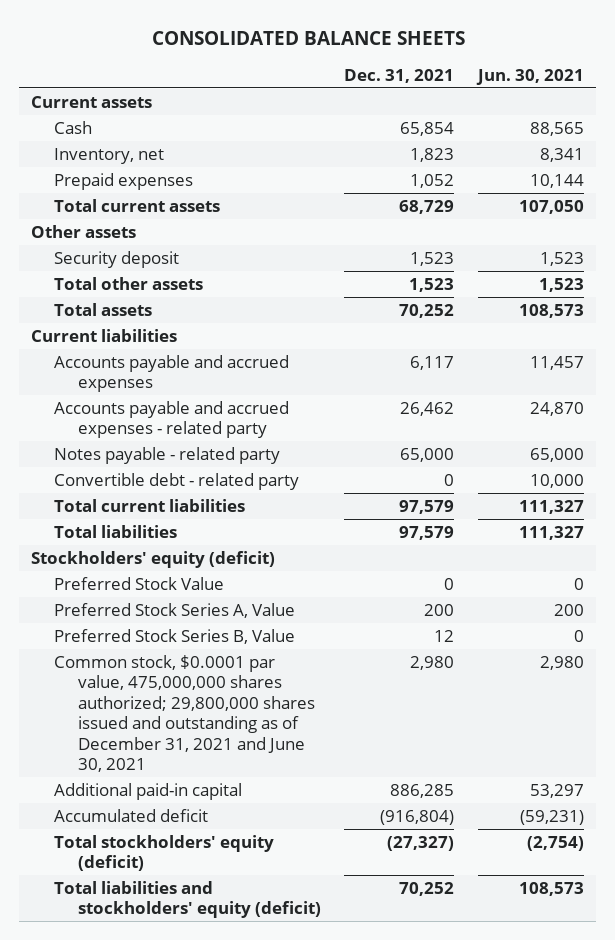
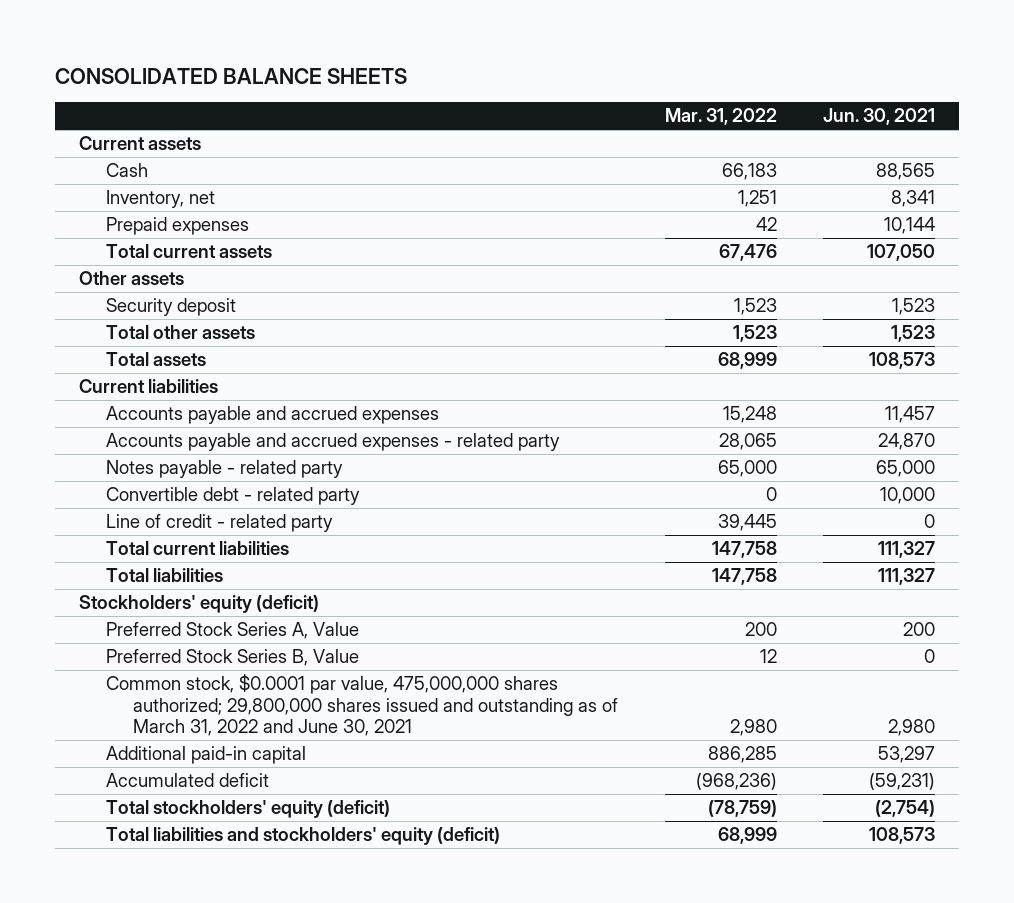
- | Dec. 31, 2021 | Jun. 30, 2021
+ | Mar. 31, 2022 | Jun. 30, 2021
+ Line of credit - related party | 39,445 | 0
- Preferred Stock Value | 0 | 0
- Common stock, $0.0001 par value, 475,000,000 shares authorized; 29,800,000 shares issued and outstanding as of December 31, 2021 and June 30, 2021 | 2,980 | 2,980
+ Common stock, $0.0001 par value, 475,000,000 shares authorized; 29,800,000 shares issued and outstanding as of March 31, 2022 and June 30, 2021 | 2,980 | 2,980

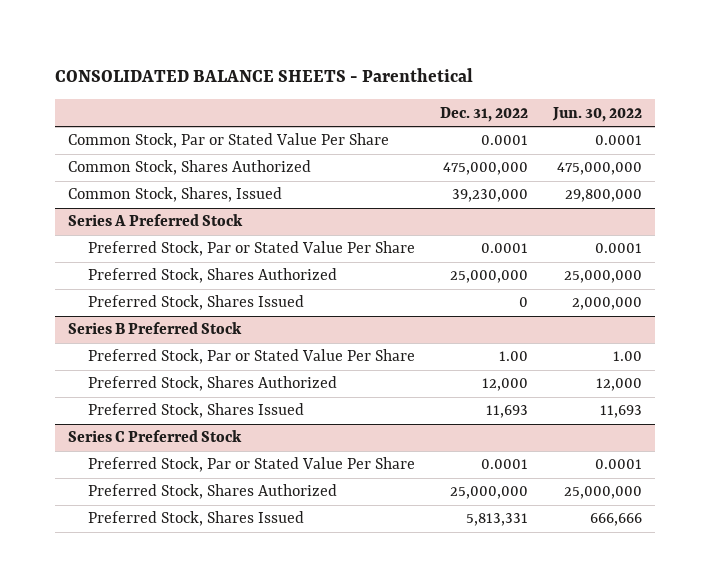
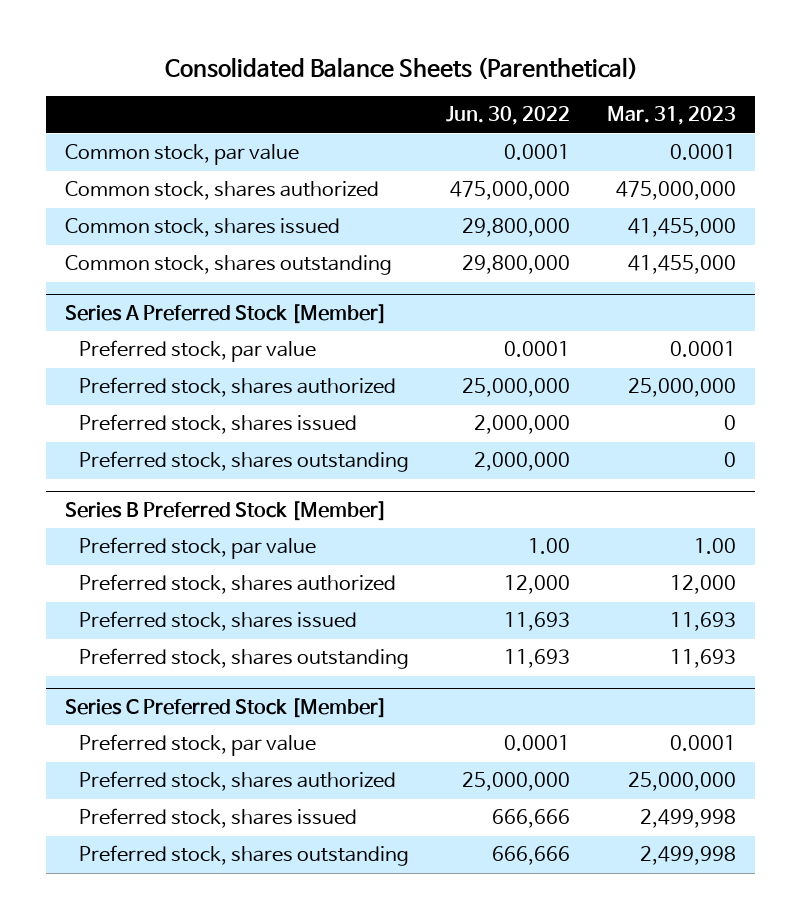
- CONSOLIDATED BALANCE SHEETS - Parenthetical
+ Consolidated Balance Sheets (Parenthetical)
- | Dec. 31, 2022 | Jun. 30, 2022
+ | Jun. 30, 2022 | Mar. 31, 2023
- Common Stock, Par or Stated Value Per Share | 0.0001 | 0.0001
- Common Stock, Shares Authorized | 475,000,000 | 475,000,000
- Common Stock, Shares, Issued | 39,230,000 | 29,800,000
- Series A Preferred Stock
- Preferred Stock, Par or Stated Value Per Share | 0.0001 | 0.0001
- Preferred Stock, Shares Authorized | 25,000,000 | 25,000,000
- Preferred Stock, Shares Issued | 0 | 2,000,000
- Series B Preferred Stock
- Preferred Stock, Par or Stated Value Per Share | 1.00 | 1.00
- Preferred Stock, Shares Authorized | 12,000 | 12,000
- Preferred Stock, Shares Issued | 11,693 | 11,693
- Series C Preferred Stock
- Preferred Stock, Par or Stated Value Per Share | 0.0001 | 0.0001
- Preferred Stock, Shares Authorized | 25,000,000 | 25,000,000
- Preferred Stock, Shares Issued | 5,813,331 | 666,666
+ Common stock, par value | 0.0001 | 0.0001
+ Common stock, shares authorized | 475,000,000 | 475,000,000
+ Common stock, shares issued | 29,800,000 | 41,455,000
+ Common stock, shares outstanding | 29,800,000 | 41,455,000
+ Series A Preferred Stock [Member]
+ Preferred stock, par value | 0.0001 | 0.0001
+ Preferred stock, shares authorized | 25,000,000 | 25,000,000
+ Preferred stock, shares issued | 2,000,000 | 0
+ Preferred stock, shares outstanding | 2,000,000 | 0
+ Series B Preferred Stock [Member]
+ Preferred stock, par value | 1.00 | 1.00
+ Preferred stock, shares authorized | 12,000 | 12,000
+ Preferred stock, shares issued | 11,693 | 11,693
+ Preferred stock, shares outstanding | 11,693 | 11,693
+ Series C Preferred Stock [Member]
+ Preferred stock, par value | 0.0001 | 0.0001
+ Preferred stock, shares authorized | 25,000,000 | 25,000,000
+ Preferred stock, shares issued | 666,666 | 2,499,998
+ Preferred stock, shares outstanding | 666,666 | 2,499,998

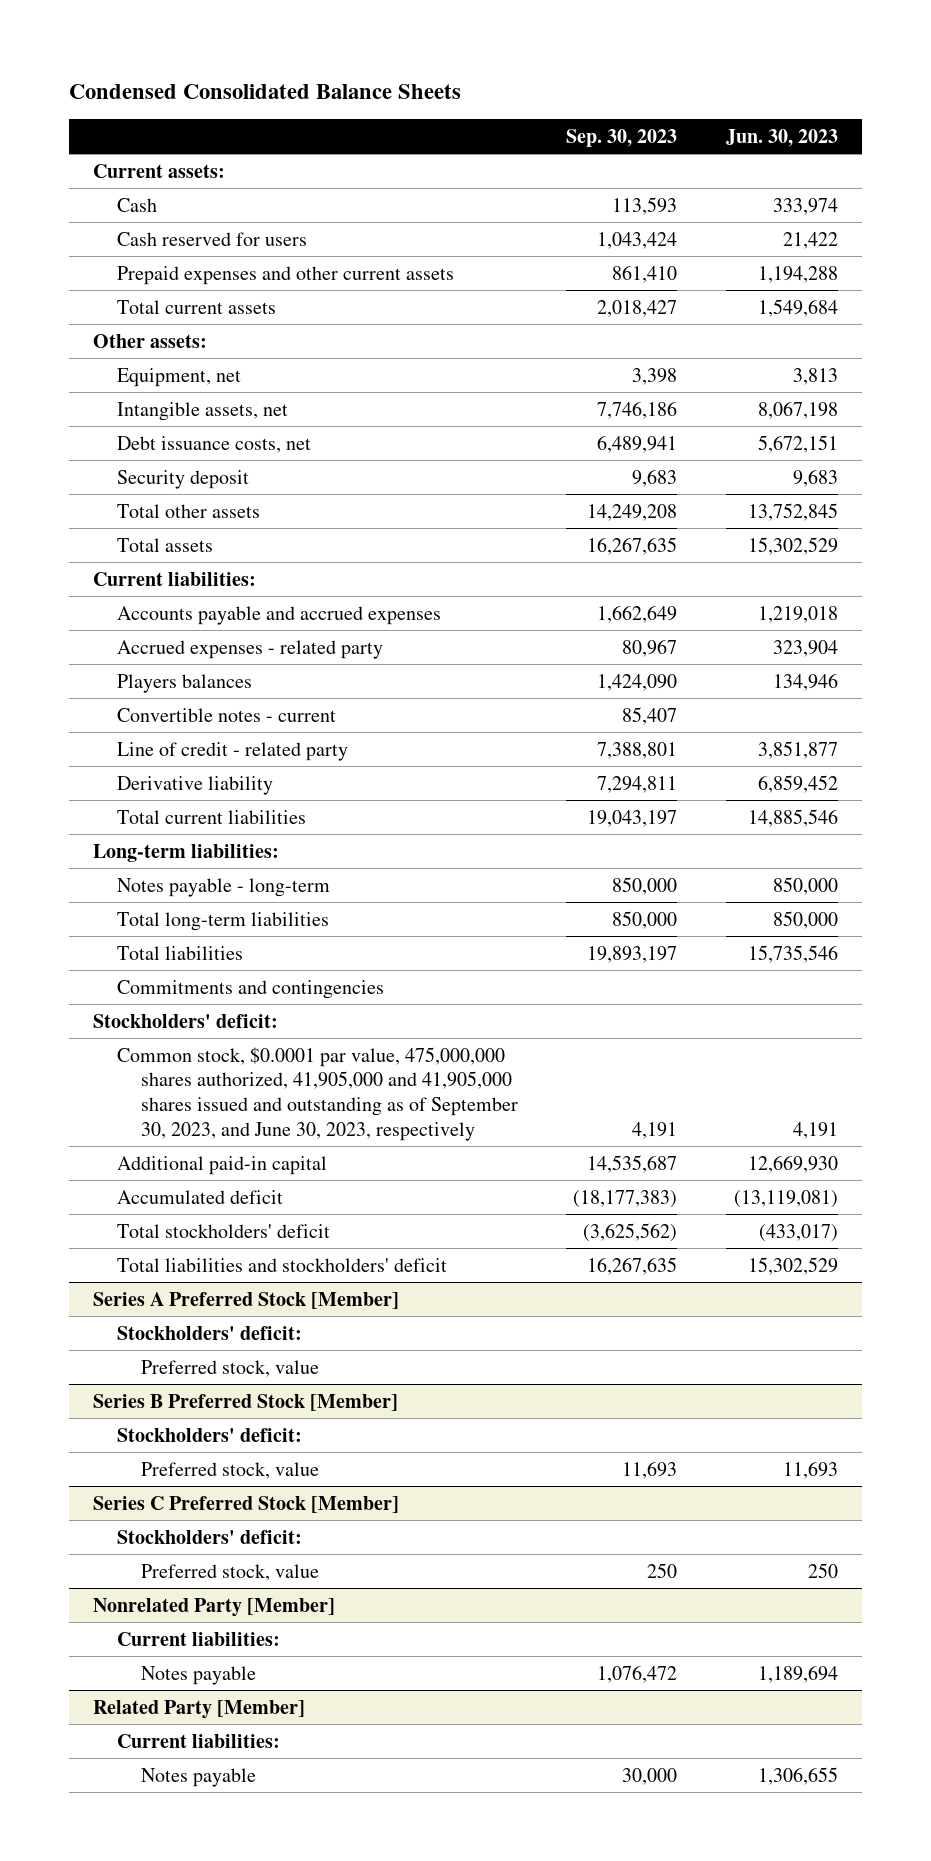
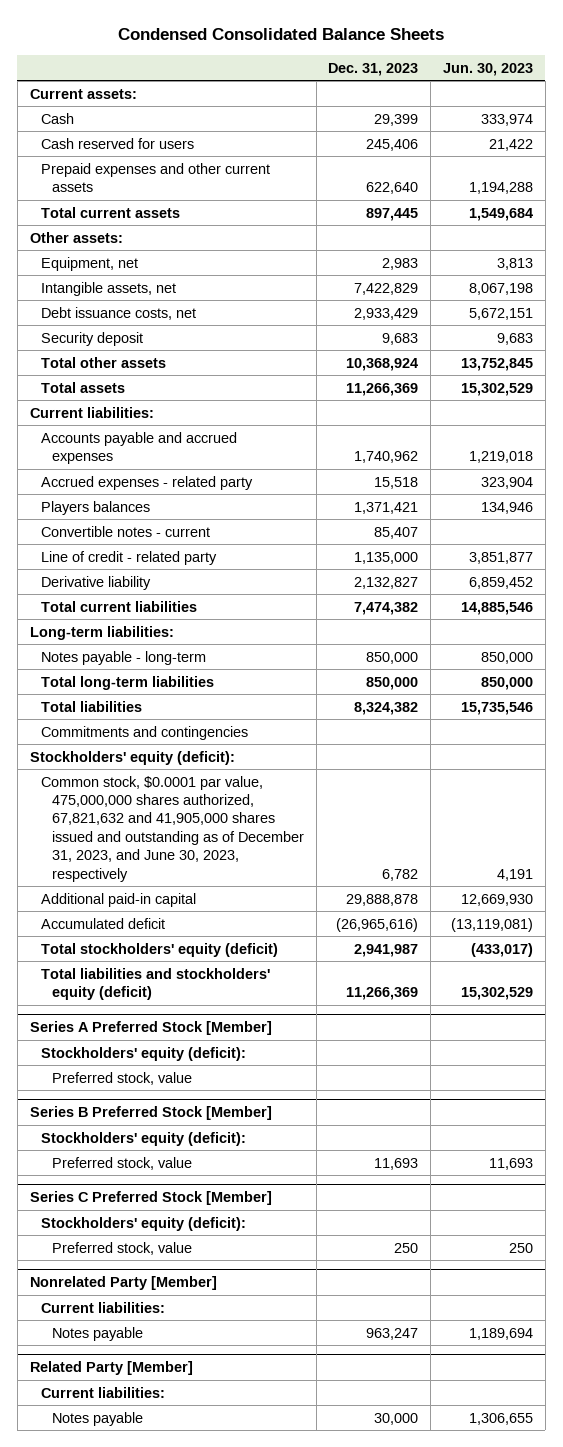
- | Sep. 30, 2023 | Jun. 30, 2023
+ | Dec. 31, 2023 | Jun. 30, 2023
- Stockholders' deficit:
- Common stock, $0.0001 par value, 475,000,000 shares authorized, 41,905,000 and 41,905,000 shares issued and outstanding as of September 30, 2023, and June 30, 2023, respectively | 4,191 | 4,191
+ Stockholders' equity (deficit):
+ Common stock, $0.0001 par value, 475,000,000 shares authorized, 67,821,632 and 41,905,000 shares issued and outstanding as of December 31, 2023, and June 30, 2023, respectively | 6,782 | 4,191
- Total stockholders' deficit | (3,625,562) | (433,017)
- Total liabilities and stockholders' deficit | 16,267,635 | 15,302,529
+ Total stockholders' equity (deficit) | 2,941,987 | (433,017)
+ Total liabilities and stockholders' equity (deficit) | 11,266,369 | 15,302,529
@ Series A Preferred Stock [Member]
- Stockholders' deficit:
+ Stockholders' equity (deficit):
@ Series B Preferred Stock [Member]
- Stockholders' deficit:
+ Stockholders' equity (deficit):
@ Series C Preferred Stock [Member]
- Stockholders' deficit:
+ Stockholders' equity (deficit):

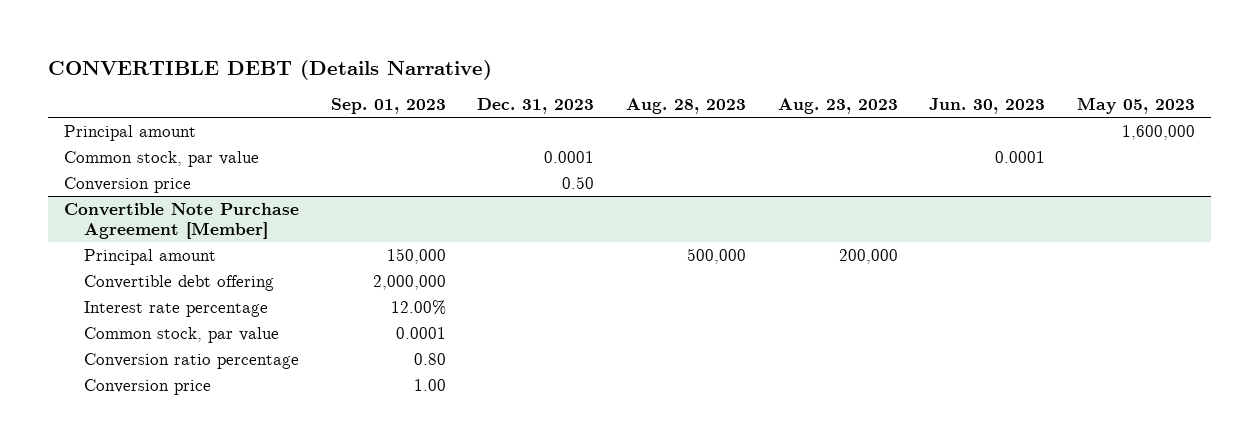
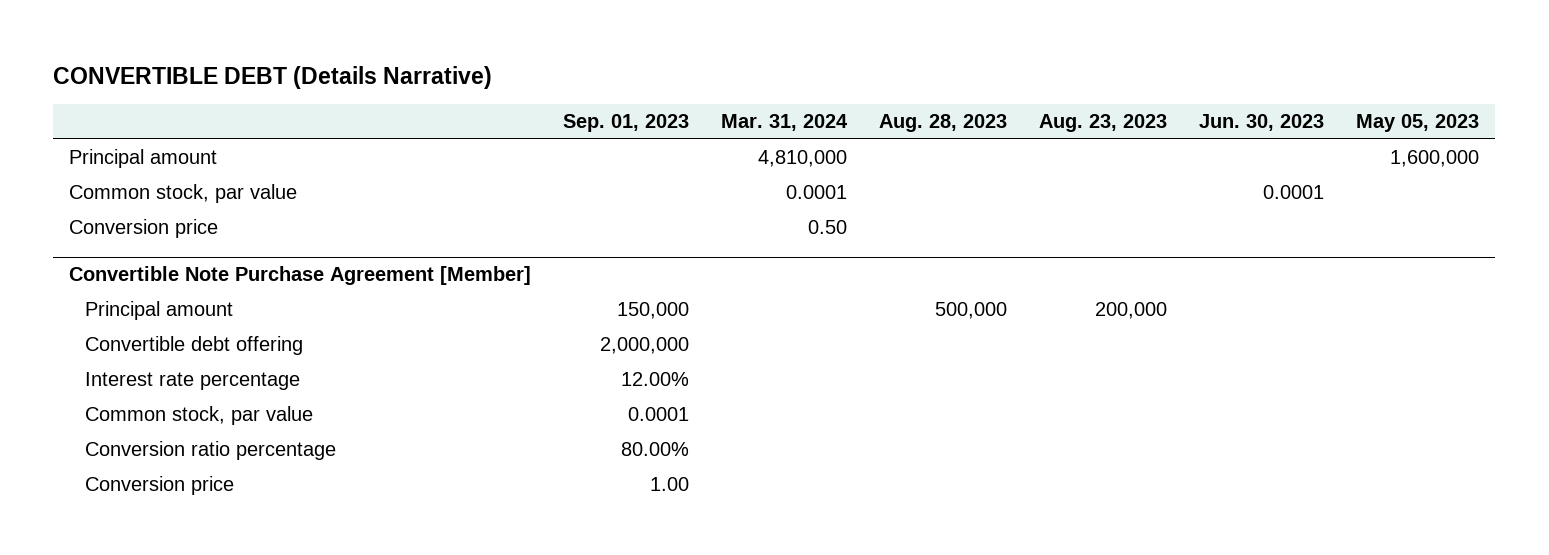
- | Sep. 01, 2023 | Dec. 31, 2023 | Aug. 28, 2023 | Aug. 23, 2023 | Jun. 30, 2023 | May 05, 2023
+ | Sep. 01, 2023 | Mar. 31, 2024 | Aug. 28, 2023 | Aug. 23, 2023 | Jun. 30, 2023 | May 05, 2023
@ Convertible Note Purchase Agreement [Member]
- Conversion ratio percentage | 0.80 | | | | |
+ Conversion ratio percentage | 80.00% | | | | |

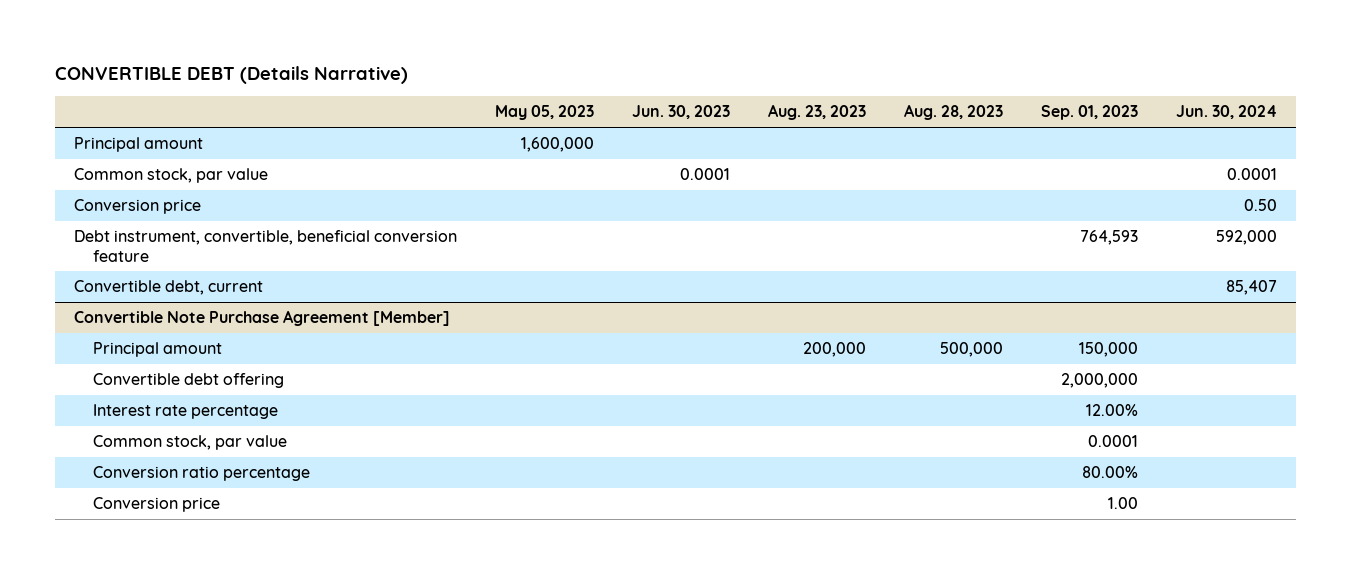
- | Sep. 01, 2023 | Mar. 31, 2024 | Aug. 28, 2023 | Aug. 23, 2023 | Jun. 30, 2023 | May 05, 2023
+ | May 05, 2023 | Jun. 30, 2023 | Aug. 23, 2023 | Aug. 28, 2023 | Sep. 01, 2023 | Jun. 30, 2024
+ Debt instrument, convertible, beneficial conversion feature | | | | | 764,593 | 592,000
+ Convertible debt, current | | | | | | 85,407

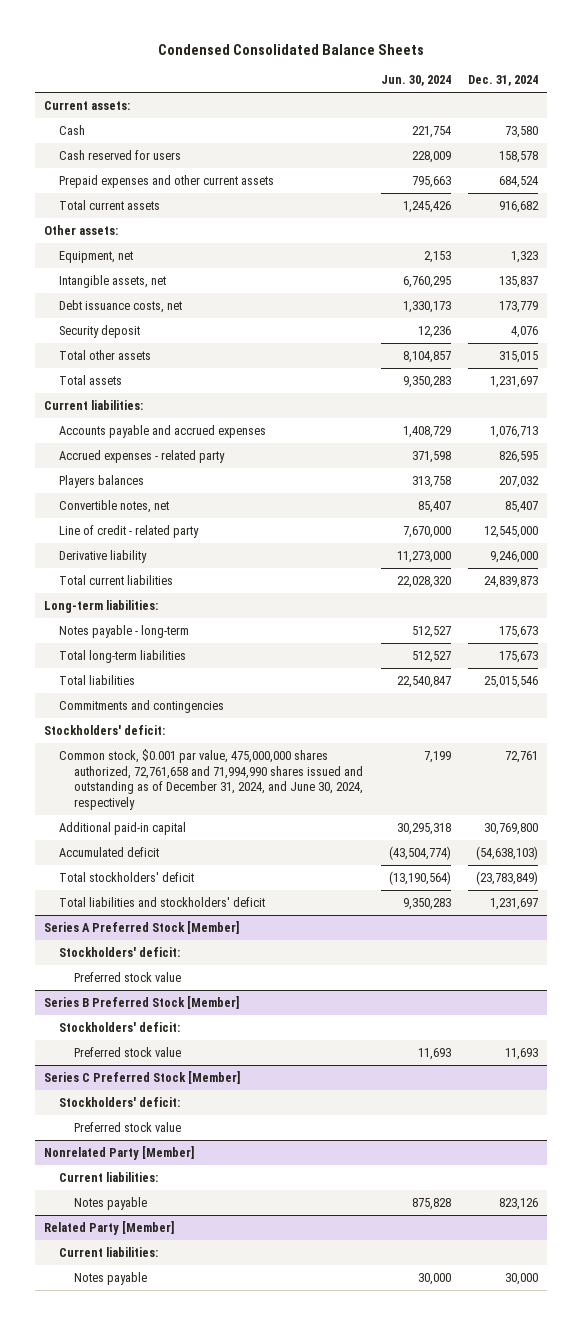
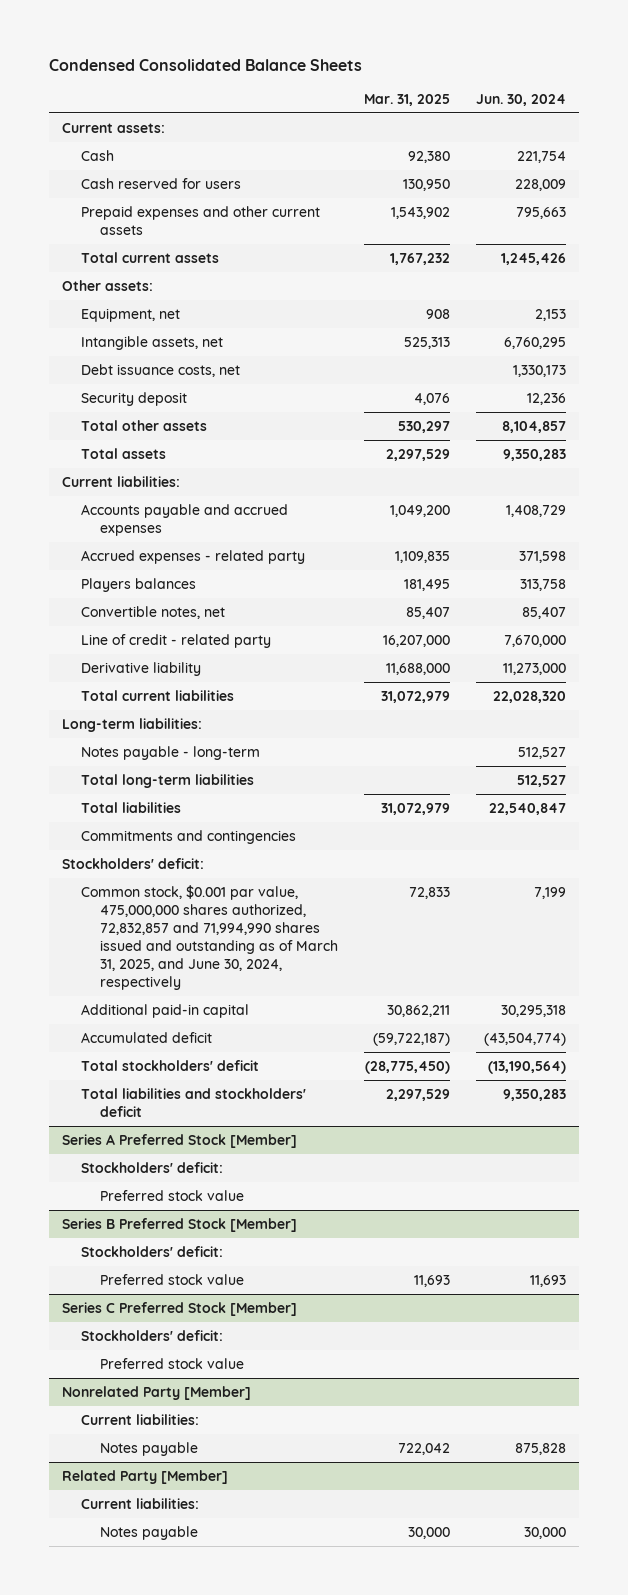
- | Jun. 30, 2024 | Dec. 31, 2024
+ | Mar. 31, 2025 | Jun. 30, 2024
- Common stock, $0.001 par value, 475,000,000 shares authorized, 72,761,658 and 71,994,990 shares issued and outstanding as of December 31, 2024, and June 30, 2024, respectively | 7,199 | 72,761
+ Common stock, $0.001 par value, 475,000,000 shares authorized, 72,832,857 and 71,994,990 shares issued and outstanding as of March 31, 2025, and June 30, 2024, respectively | 72,833 | 7,199

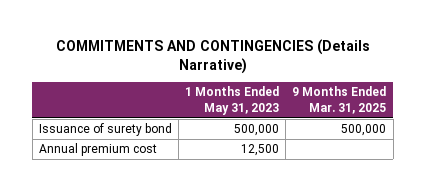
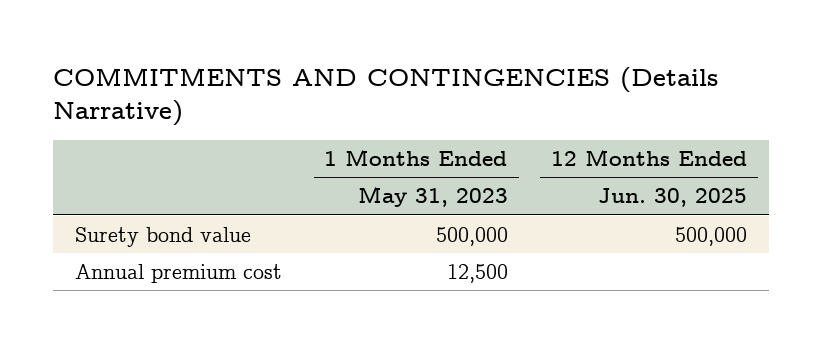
- | 1 Months Ended May 31, 2023 | 9 Months Ended Mar. 31, 2025
+ | 1 Months Ended May 31, 2023 | 12 Months Ended Jun. 30, 2025
- Issuance of surety bond | 500,000 | 500,000
+ Surety bond value | 500,000 | 500,000

